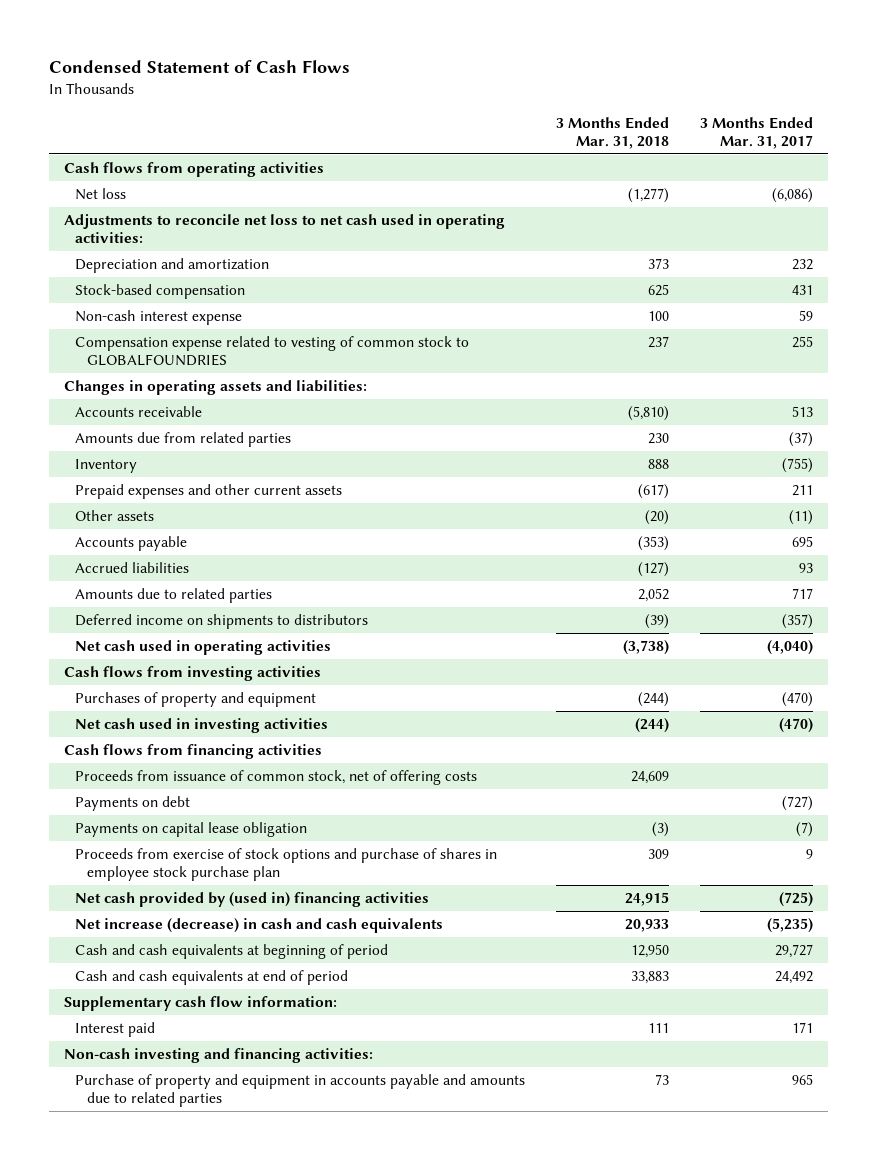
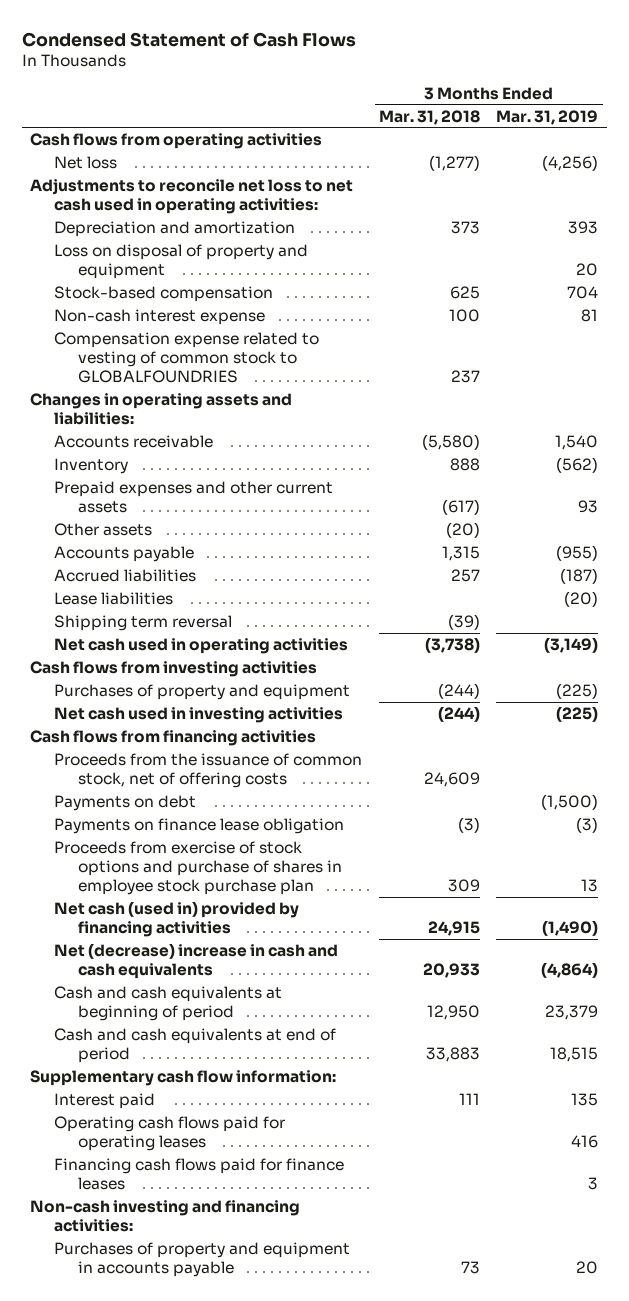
- | 3 Months Ended Mar. 31, 2018 | 3 Months Ended Mar. 31, 2017
+ | 3 Months Ended Mar. 31, 2018 | 3 Months Ended Mar. 31, 2019
+ Loss on disposal of property and equipment | | 20
- Accounts receivable | (5,810) | 513
- Amounts due from related parties | 230 | (37)
+ Accounts receivable | (5,580) | 1,540
- Accounts payable | (353) | 695
- Accrued liabilities | (127) | 93
- Amounts due to related parties | 2,052 | 717
- Deferred income on shipments to distributors | (39) | (357)
+ Accounts payable | 1,315 | (955)
+ Accrued liabilities | 257 | (187)
+ Lease liabilities | | (20)
+ Shipping term reversal | (39) |
- Proceeds from issuance of common stock, net of offering costs | 24,609 |
+ Proceeds from the issuance of common stock, net of offering costs | 24,609 |
- Payments on capital lease obligation | (3) | (7)
+ Payments on finance lease obligation | (3) | (3)
- Net cash provided by (used in) financing activities | 24,915 | (725)
- Net increase (decrease) in cash and cash equivalents | 20,933 | (5,235)
+ Net cash (used in) provided by financing activities | 24,915 | (1,490)
+ Net (decrease) increase in cash and cash equivalents | 20,933 | (4,864)
+ Operating cash flows paid for operating leases | | 416
+ Financing cash flows paid for finance leases | | 3
- Purchase of property and equipment in accounts payable and amounts due to related parties | 73 | 965
+ Purchases of property and equipment in accounts payable | 73 | 20

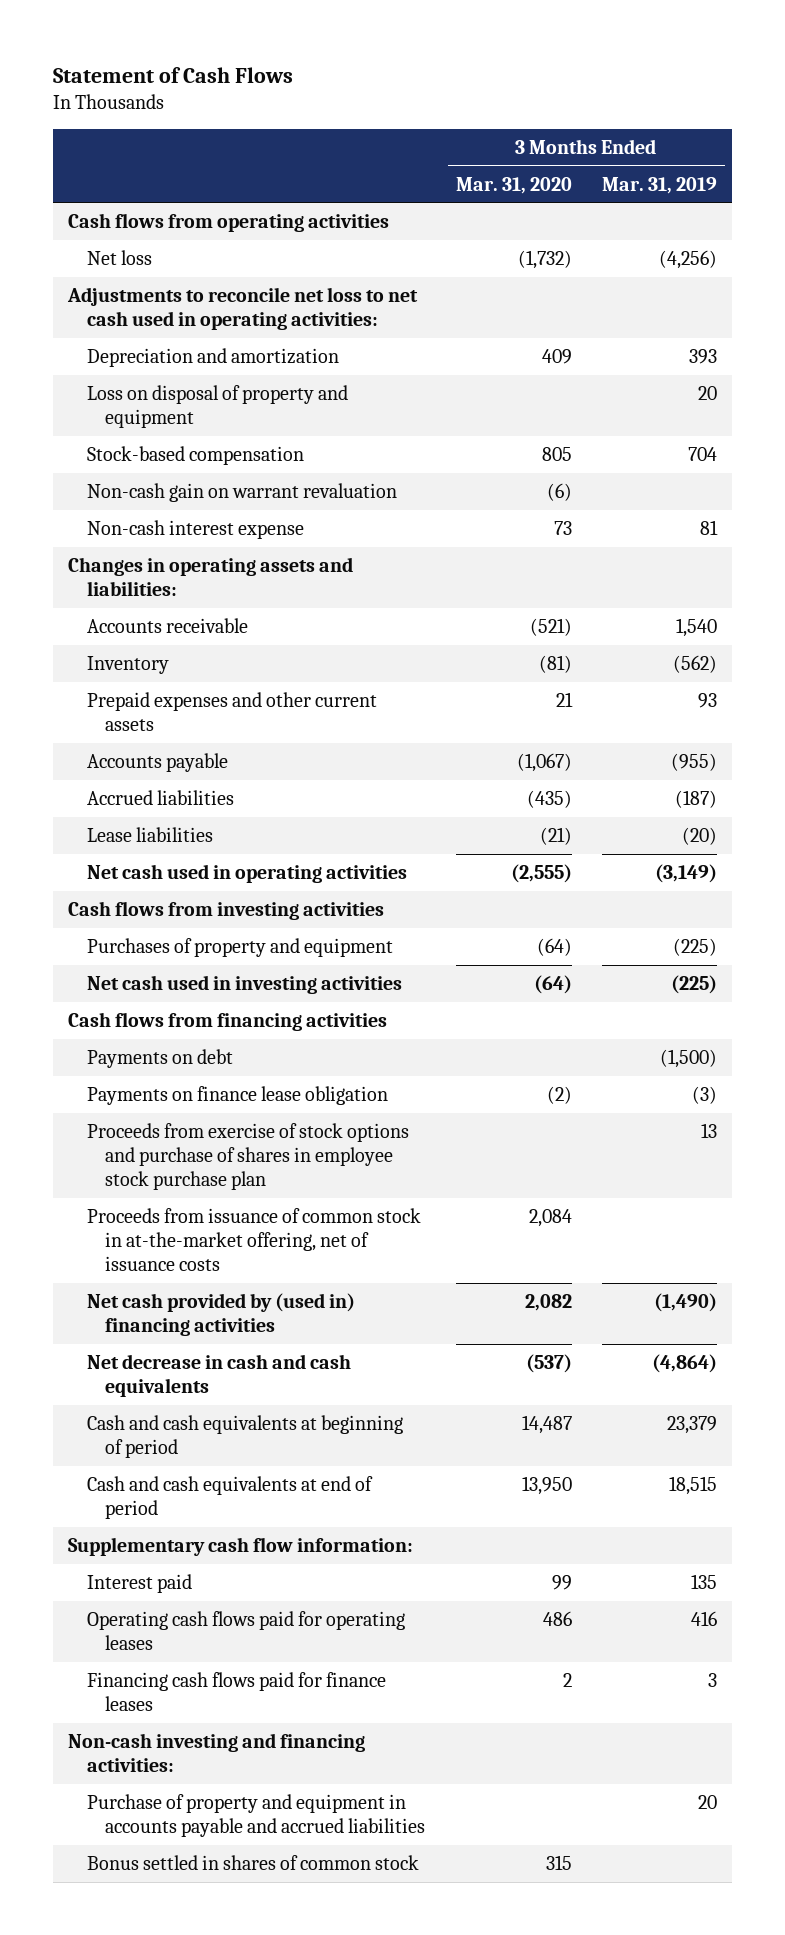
- Condensed Statement of Cash Flows
+ Statement of Cash Flows
- | 3 Months Ended Mar. 31, 2018 | 3 Months Ended Mar. 31, 2019
+ | 3 Months Ended Mar. 31, 2020 | 3 Months Ended Mar. 31, 2019
+ Non-cash gain on warrant revaluation | (6) |
- Compensation expense related to vesting of common stock to GLOBALFOUNDRIES | 237 |
- Other assets | (20) |
- Shipping term reversal | (39) |
- Proceeds from the issuance of common stock, net of offering costs | 24,609 |
- Net cash (used in) provided by financing activities | 24,915 | (1,490)
- Net (decrease) increase in cash and cash equivalents | 20,933 | (4,864)
+ Proceeds from issuance of common stock in at-the-market offering, net of issuance costs | 2,084 |
+ Net cash provided by (used in) financing activities | 2,082 | (1,490)
+ Net decrease in cash and cash equivalents | (537) | (4,864)
- Purchases of property and equipment in accounts payable | 73 | 20
+ Purchase of property and equipment in accounts payable and accrued liabilities | | 20
+ Bonus settled in shares of common stock | 315 |

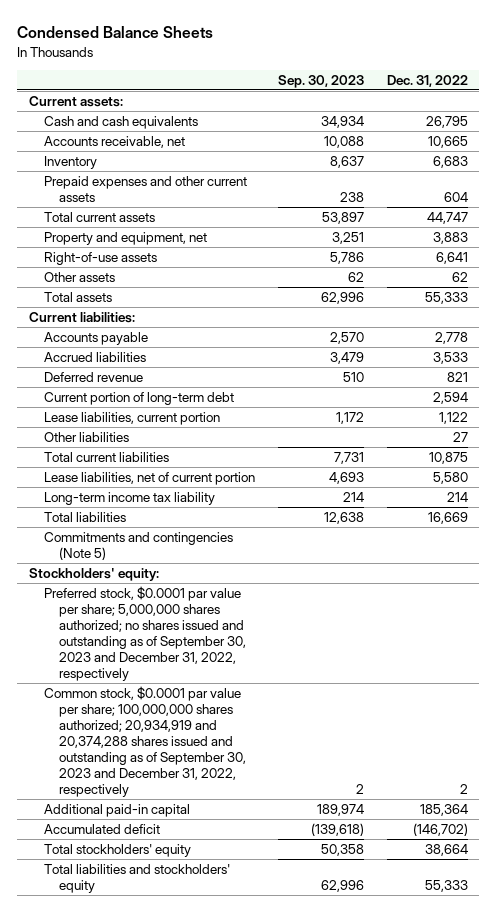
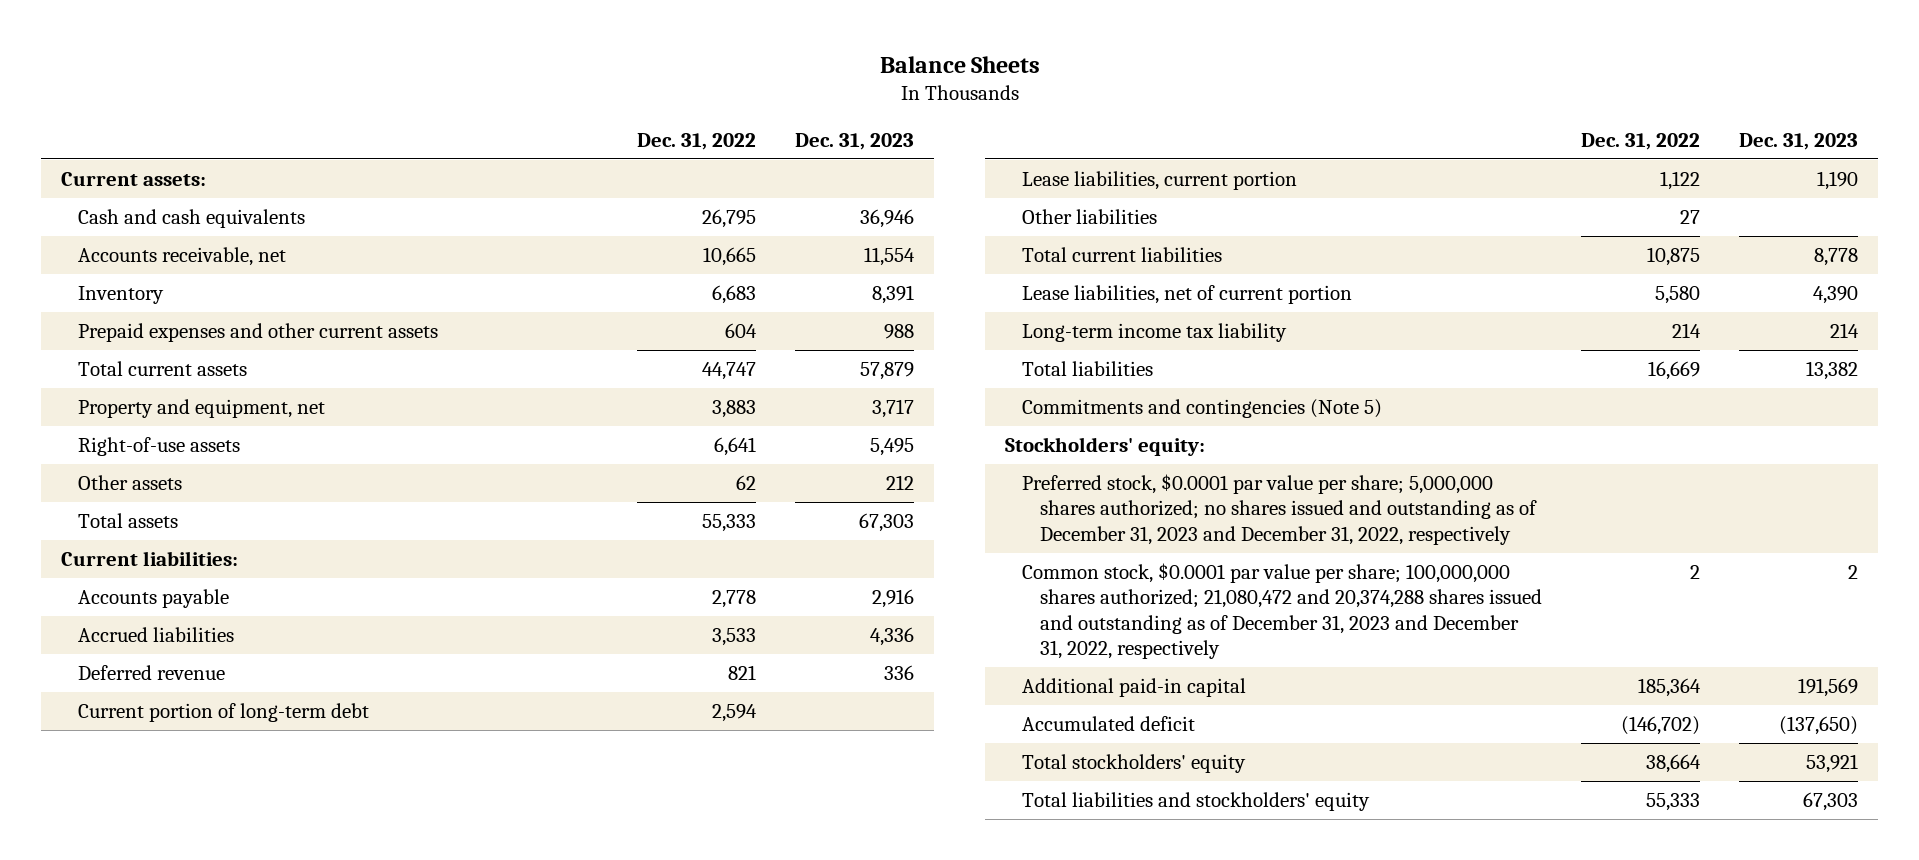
- Condensed Balance Sheets
+ Balance Sheets
- | Sep. 30, 2023 | Dec. 31, 2022
+ | Dec. 31, 2022 | Dec. 31, 2023
- Preferred stock, $0.0001 par value per share; 5,000,000 shares authorized; no shares issued and outstanding as of September 30, 2023 and December 31, 2022, respectively
- Common stock, $0.0001 par value per share; 100,000,000 shares authorized; 20,934,919 and 20,374,288 shares issued and outstanding as of September 30, 2023 and December 31, 2022, respectively | 2 | 2
+ Preferred stock, $0.0001 par value per share; 5,000,000 shares authorized; no shares issued and outstanding as of December 31, 2023 and December 31, 2022, respectively
+ Common stock, $0.0001 par value per share; 100,000,000 shares authorized; 21,080,472 and 20,374,288 shares issued and outstanding as of December 31, 2023 and December 31, 2022, respectively | 2 | 2

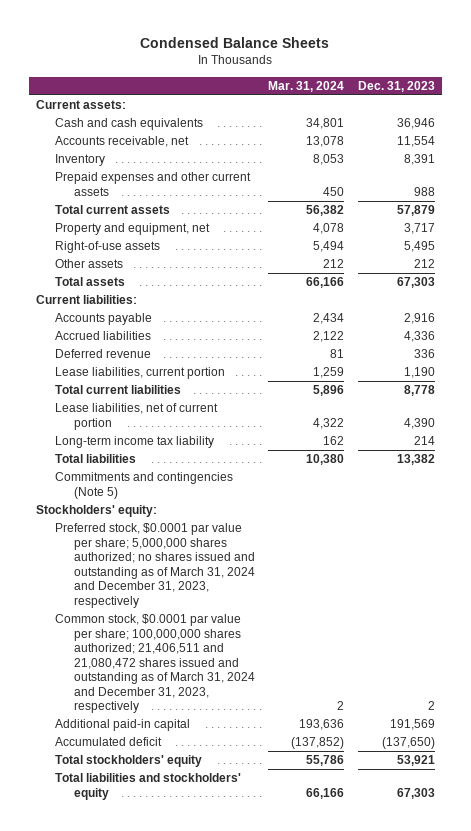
- Balance Sheets
+ Condensed Balance Sheets
- | Dec. 31, 2022 | Dec. 31, 2023
+ | Mar. 31, 2024 | Dec. 31, 2023
- Current portion of long-term debt | 2,594 |
- Other liabilities | 27 |
- Preferred stock, $0.0001 par value per share; 5,000,000 shares authorized; no shares issued and outstanding as of December 31, 2023 and December 31, 2022, respectively
- Common stock, $0.0001 par value per share; 100,000,000 shares authorized; 21,080,472 and 20,374,288 shares issued and outstanding as of December 31, 2023 and December 31, 2022, respectively | 2 | 2
+ Preferred stock, $0.0001 par value per share; 5,000,000 shares authorized; no shares issued and outstanding as of March 31, 2024 and December 31, 2023, respectively
+ Common stock, $0.0001 par value per share; 100,000,000 shares authorized; 21,406,511 and 21,080,472 shares issued and outstanding as of March 31, 2024 and December 31, 2023, respectively | 2 | 2

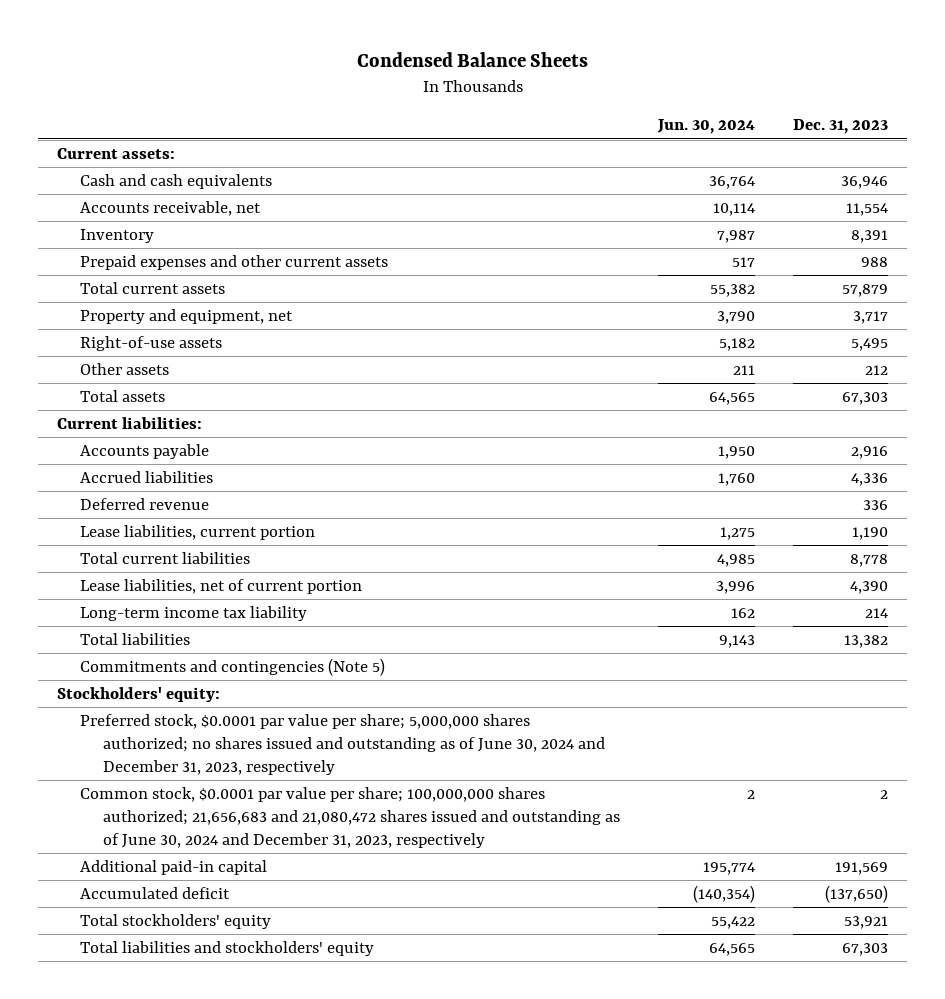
- | Mar. 31, 2024 | Dec. 31, 2023
+ | Jun. 30, 2024 | Dec. 31, 2023
- Preferred stock, $0.0001 par value per share; 5,000,000 shares authorized; no shares issued and outstanding as of March 31, 2024 and December 31, 2023, respectively
- Common stock, $0.0001 par value per share; 100,000,000 shares authorized; 21,406,511 and 21,080,472 shares issued and outstanding as of March 31, 2024 and December 31, 2023, respectively | 2 | 2
+ Preferred stock, $0.0001 par value per share; 5,000,000 shares authorized; no shares issued and outstanding as of June 30, 2024 and December 31, 2023, respectively
+ Common stock, $0.0001 par value per share; 100,000,000 shares authorized; 21,656,683 and 21,080,472 shares issued and outstanding as of June 30, 2024 and December 31, 2023, respectively | 2 | 2

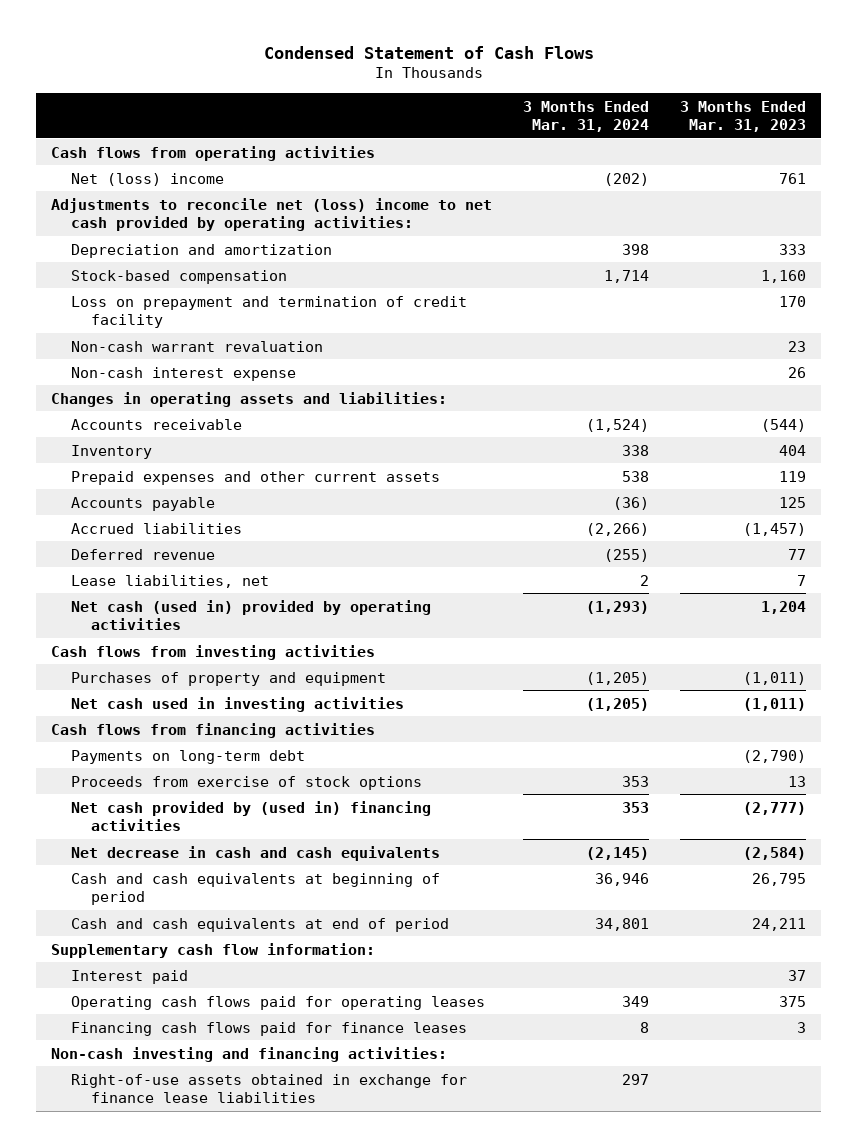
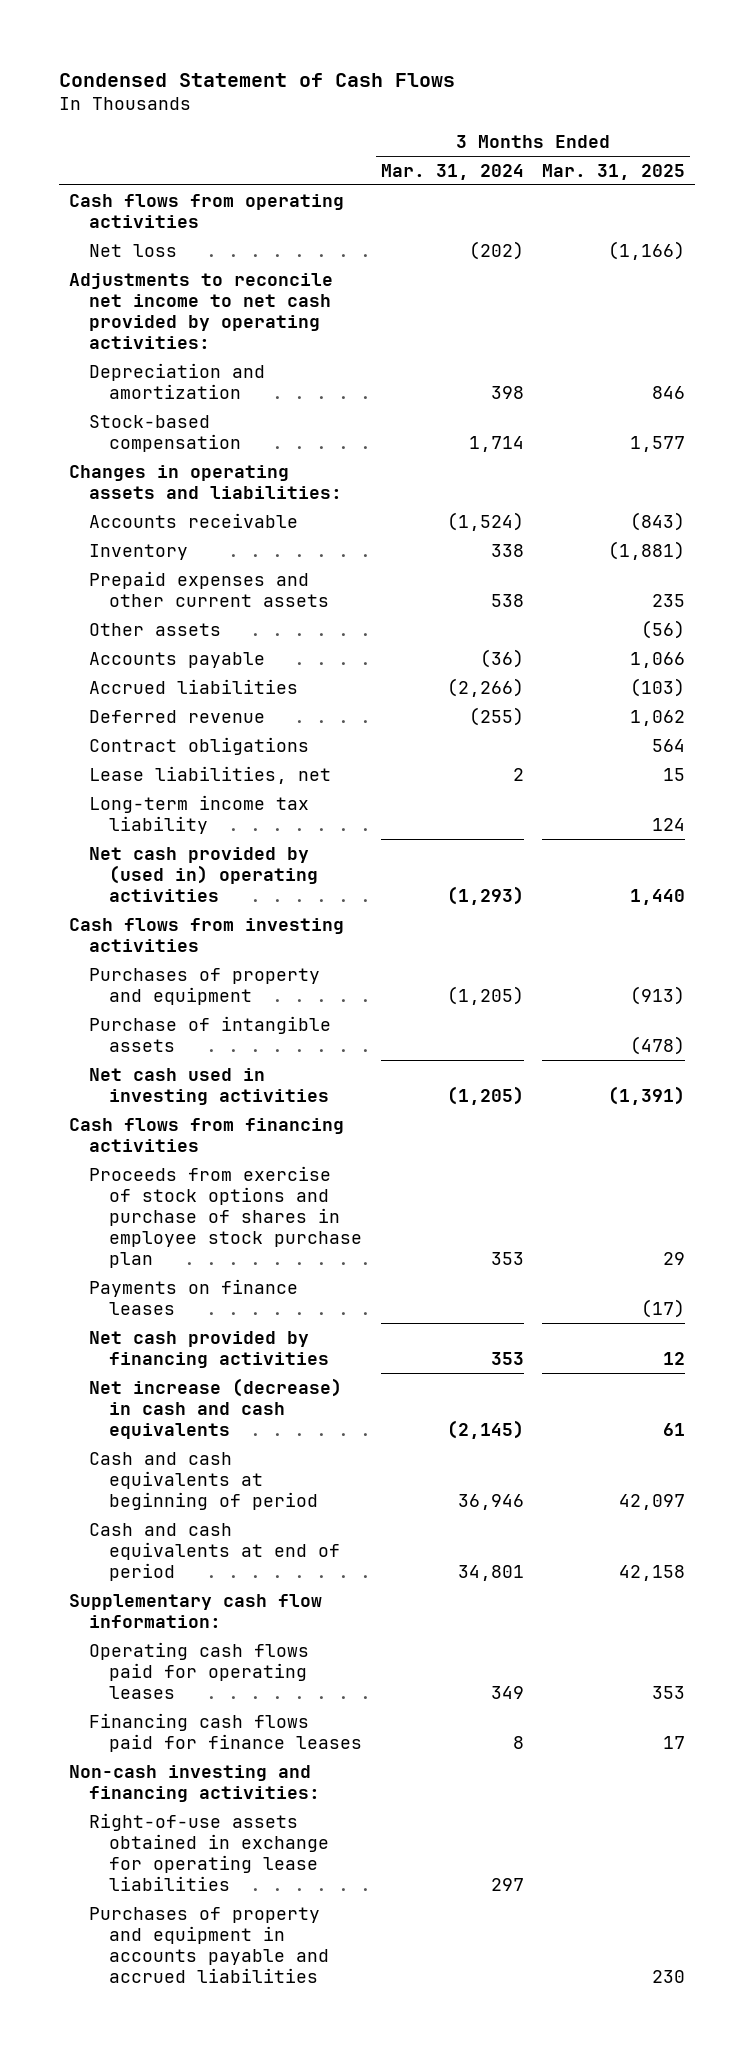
- | 3 Months Ended Mar. 31, 2024 | 3 Months Ended Mar. 31, 2023
+ | 3 Months Ended Mar. 31, 2024 | 3 Months Ended Mar. 31, 2025
- Net (loss) income | (202) | 761
- Adjustments to reconcile net (loss) income to net cash provided by operating activities:
+ Net loss | (202) | (1,166)
+ Adjustments to reconcile net income to net cash provided by operating activities:
- Loss on prepayment and termination of credit facility | | 170
- Non-cash warrant revaluation | | 23
- Non-cash interest expense | | 26
+ Other assets | | (56)
+ Contract obligations | | 564
- Net cash (used in) provided by operating activities | (1,293) | 1,204
+ Long-term income tax liability | | 124
+ Net cash provided by (used in) operating activities | (1,293) | 1,440
+ Purchase of intangible assets | | (478)
- Payments on long-term debt | | (2,790)
- Proceeds from exercise of stock options | 353 | 13
- Net cash provided by (used in) financing activities | 353 | (2,777)
- Net decrease in cash and cash equivalents | (2,145) | (2,584)
+ Proceeds from exercise of stock options and purchase of shares in employee stock purchase plan | 353 | 29
+ Payments on finance leases | | (17)
+ Net cash provided by financing activities | 353 | 12
+ Net increase (decrease) in cash and cash equivalents | (2,145) | 61
- Interest paid | | 37
- Right-of-use assets obtained in exchange for finance lease liabilities | 297 |
+ Right-of-use assets obtained in exchange for operating lease liabilities | 297 |
+ Purchases of property and equipment in accounts payable and accrued liabilities | | 230

